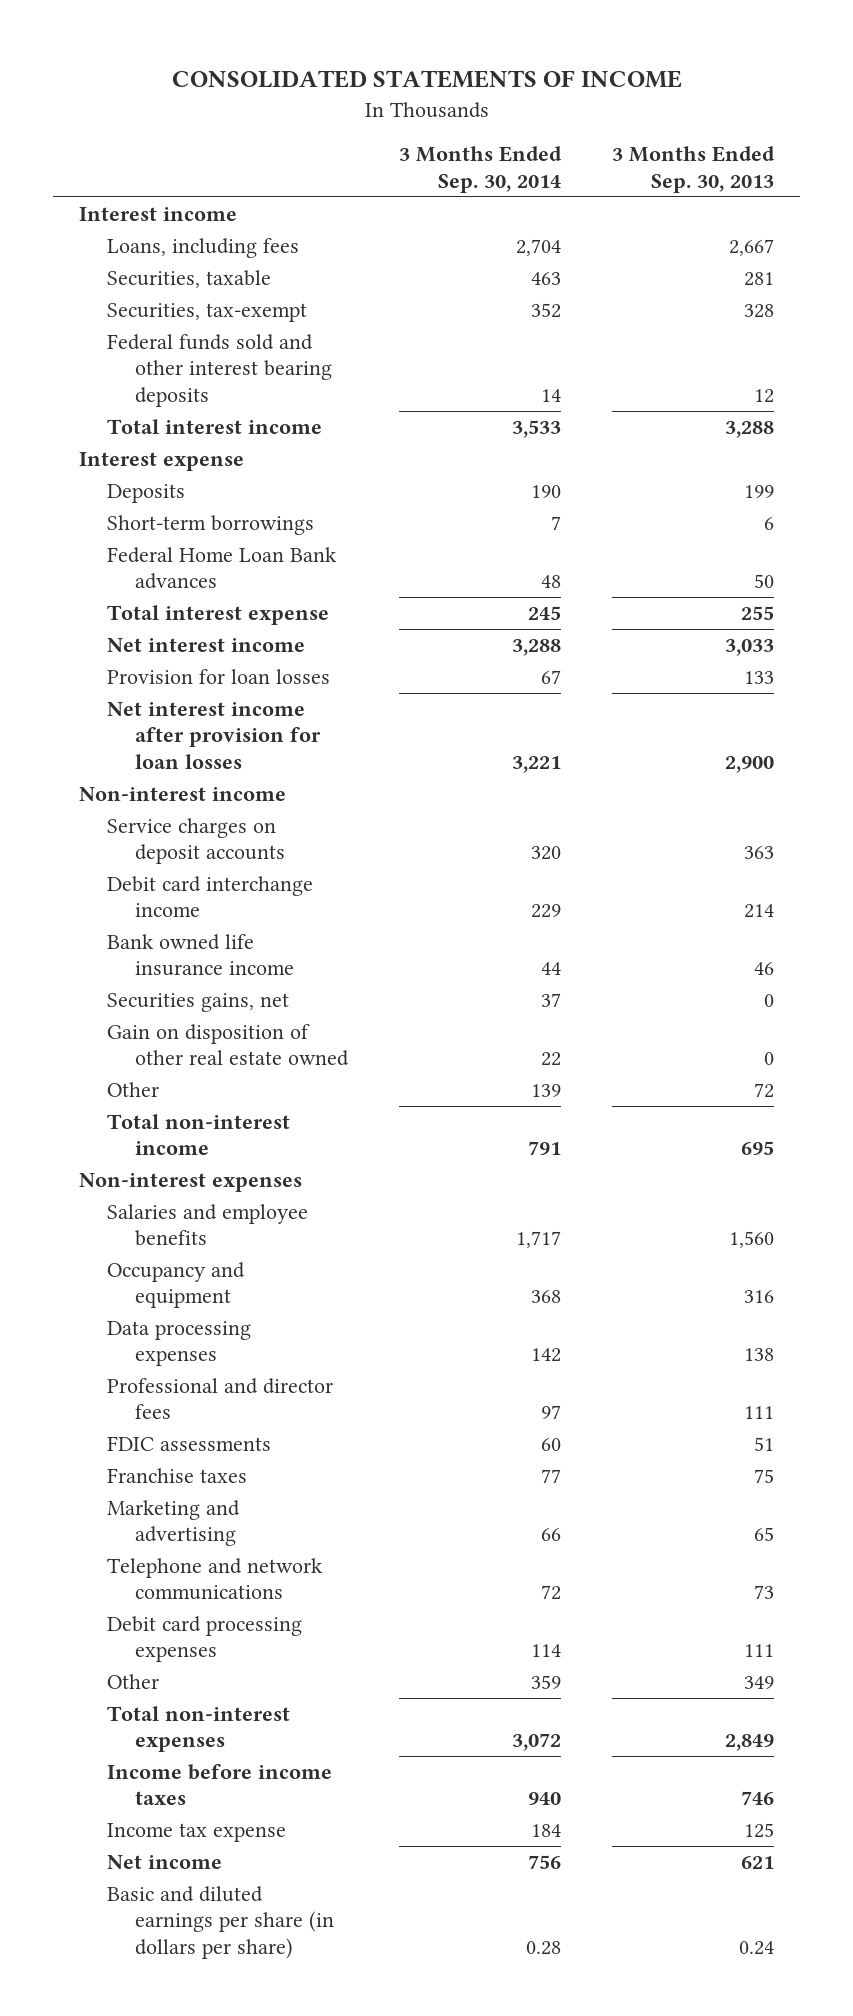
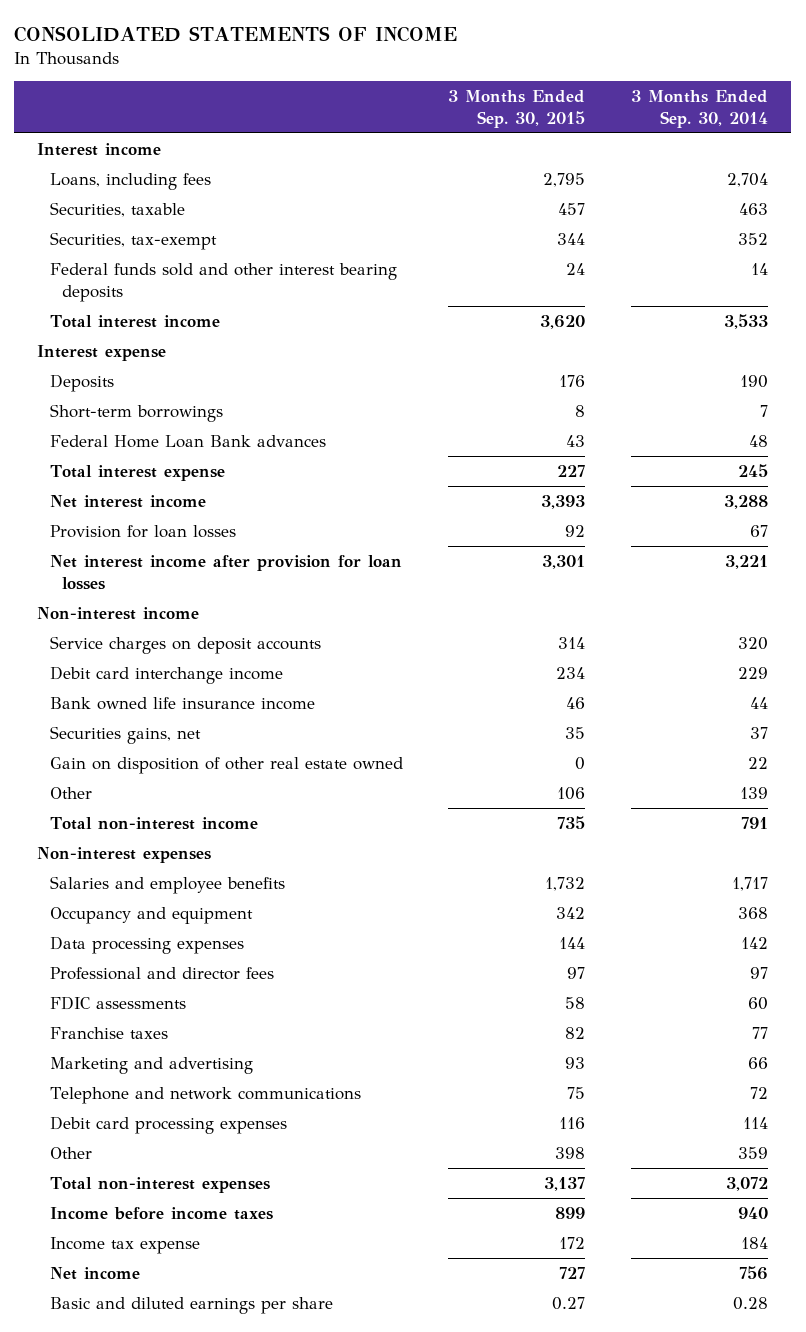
- | 3 Months Ended Sep. 30, 2014 | 3 Months Ended Sep. 30, 2013
+ | 3 Months Ended Sep. 30, 2015 | 3 Months Ended Sep. 30, 2014
- Basic and diluted earnings per share (in dollars per share) | 0.28 | 0.24
+ Basic and diluted earnings per share | 0.27 | 0.28

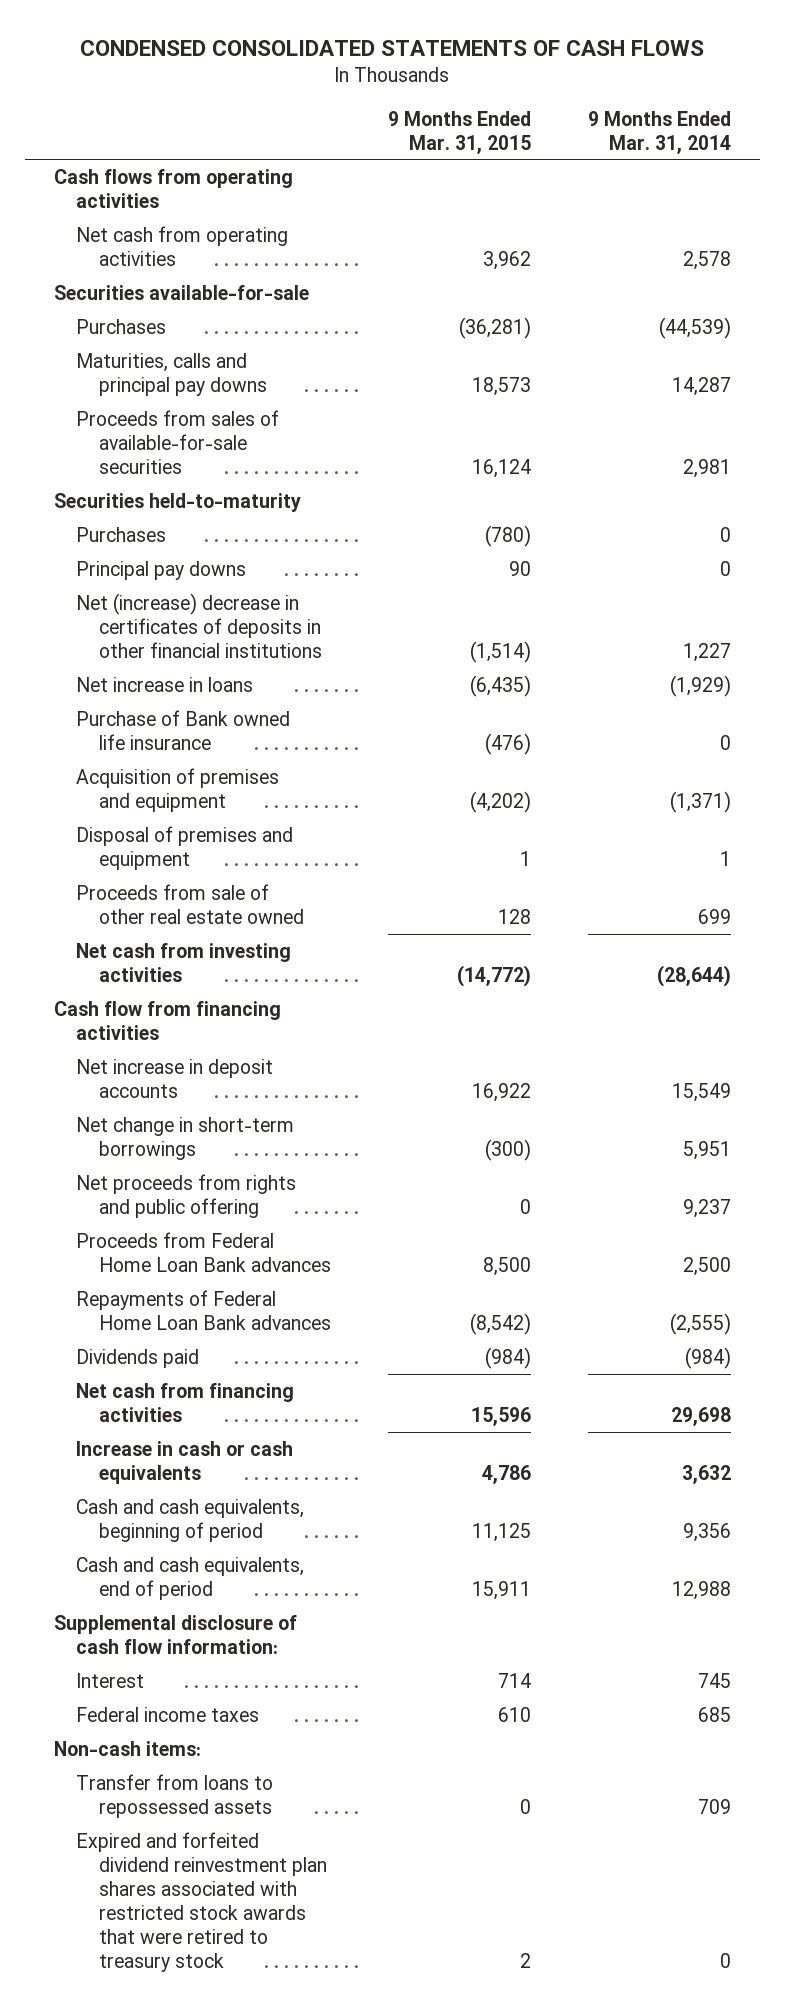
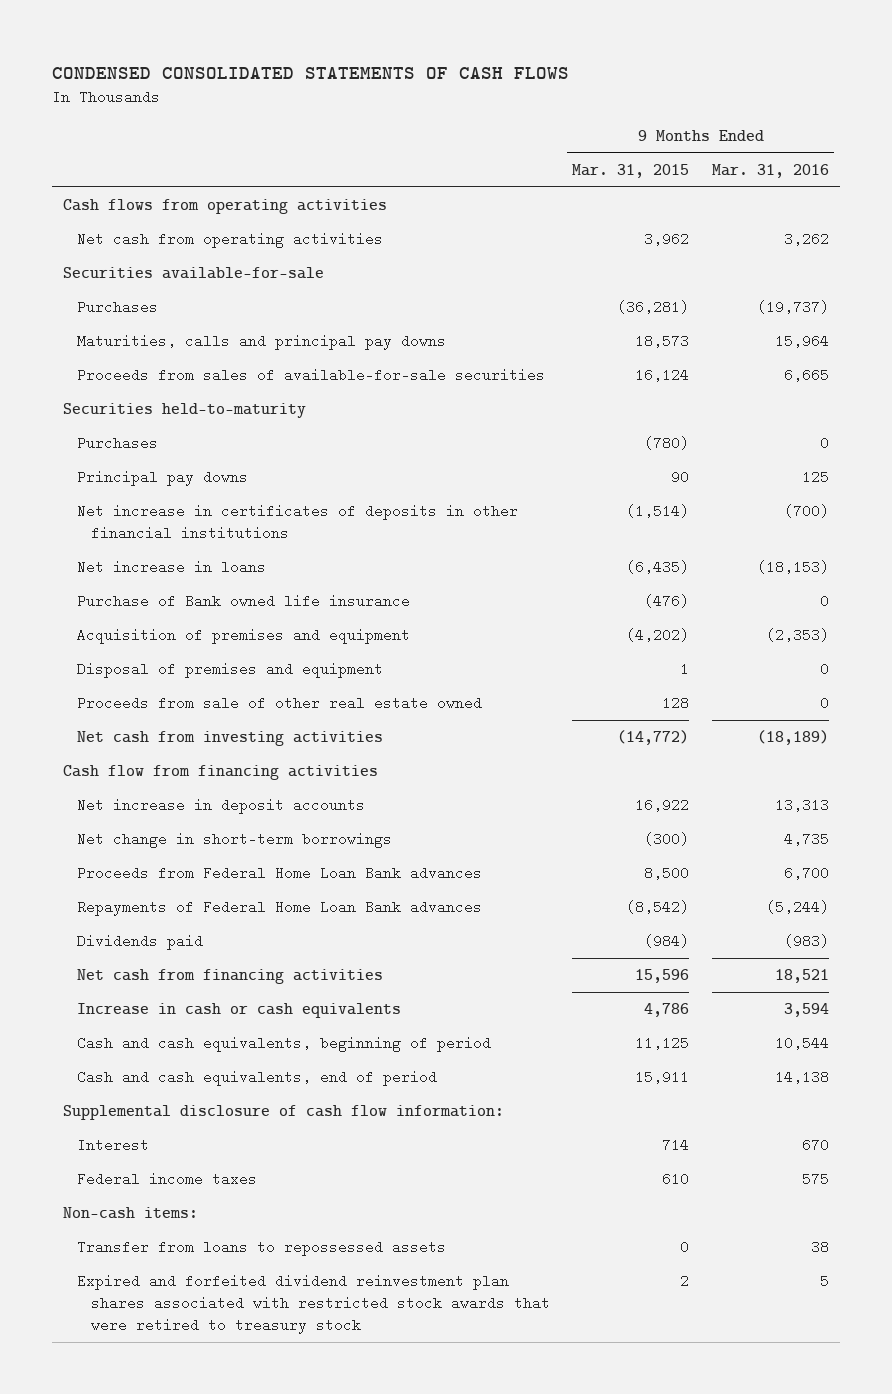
- | 9 Months Ended Mar. 31, 2015 | 9 Months Ended Mar. 31, 2014
+ | 9 Months Ended Mar. 31, 2015 | 9 Months Ended Mar. 31, 2016
- Net (increase) decrease in certificates of deposits in other financial institutions | (1,514) | 1,227
+ Net increase in certificates of deposits in other financial institutions | (1,514) | (700)
- Net proceeds from rights and public offering | 0 | 9,237

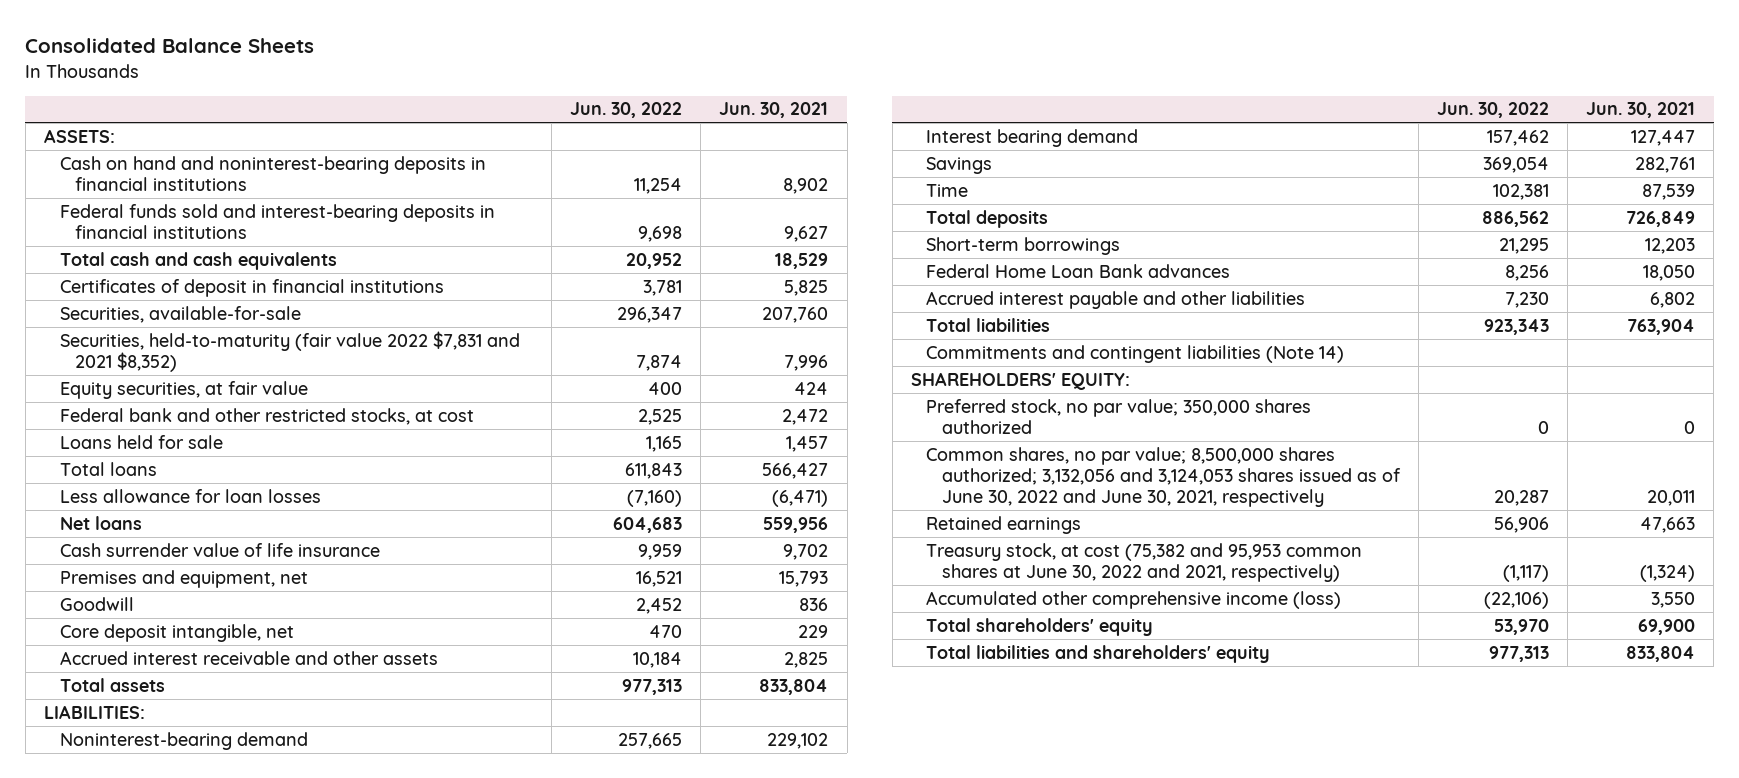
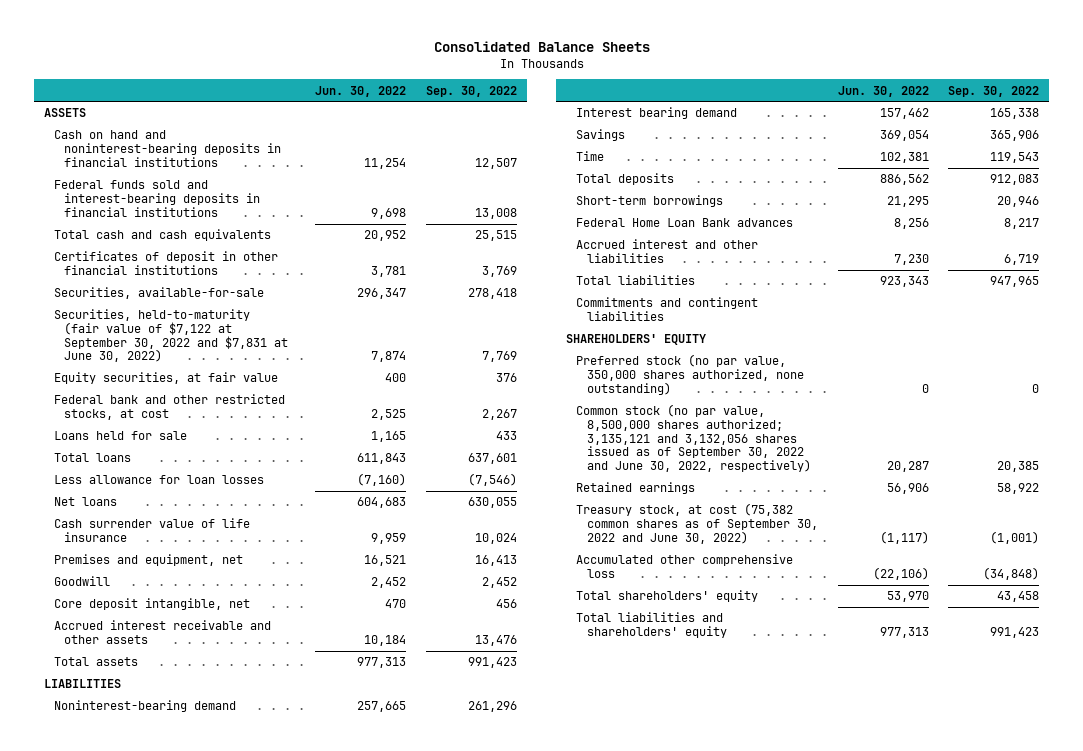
- | Jun. 30, 2022 | Jun. 30, 2021
+ | Jun. 30, 2022 | Sep. 30, 2022
- ASSETS:
+ ASSETS
- Certificates of deposit in financial institutions | 3,781 | 5,825
+ Certificates of deposit in other financial institutions | 3,781 | 3,769
- Securities, held-to-maturity (fair value 2022 $7,831 and 2021 $8,352) | 7,874 | 7,996
+ Securities, held-to-maturity (fair value of $7,122 at September 30, 2022 and $7,831 at June 30, 2022) | 7,874 | 7,769
- LIABILITIES:
+ LIABILITIES
- Accrued interest payable and other liabilities | 7,230 | 6,802
+ Accrued interest and other liabilities | 7,230 | 6,719
- Commitments and contingent liabilities (Note 14)
- SHAREHOLDERS' EQUITY:
- Preferred stock, no par value; 350,000 shares authorized | 0 | 0
- Common shares, no par value; 8,500,000 shares authorized; 3,132,056 and 3,124,053 shares issued as of June 30, 2022 and June 30, 2021, respectively | 20,287 | 20,011
+ Commitments and contingent liabilities
+ SHAREHOLDERS' EQUITY
+ Preferred stock (no par value, 350,000 shares authorized, none outstanding) | 0 | 0
+ Common stock (no par value, 8,500,000 shares authorized; 3,135,121 and 3,132,056 shares issued as of September 30, 2022 and June 30, 2022, respectively) | 20,287 | 20,385
- Treasury stock, at cost (75,382 and 95,953 common shares at June 30, 2022 and 2021, respectively) | (1,117) | (1,324)
- Accumulated other comprehensive income (loss) | (22,106) | 3,550
+ Treasury stock, at cost (75,382 common shares as of September 30, 2022 and June 30, 2022) | (1,117) | (1,001)
+ Accumulated other comprehensive loss | (22,106) | (34,848)

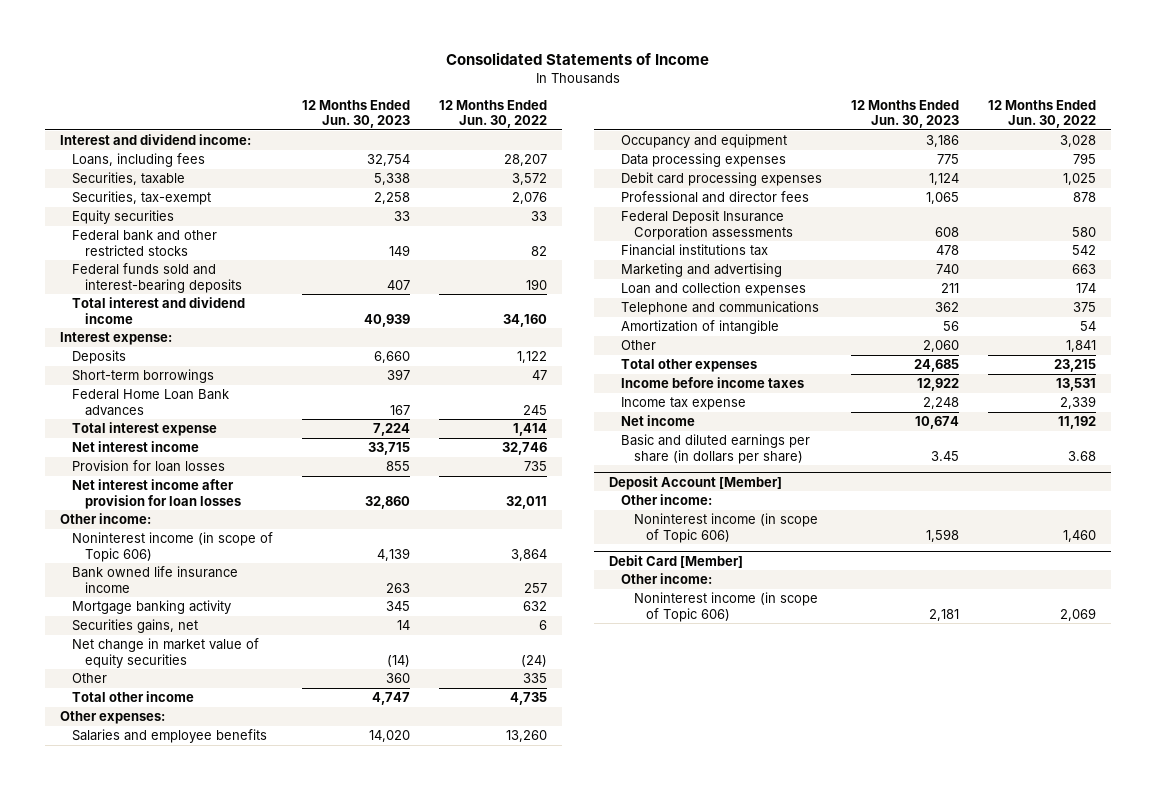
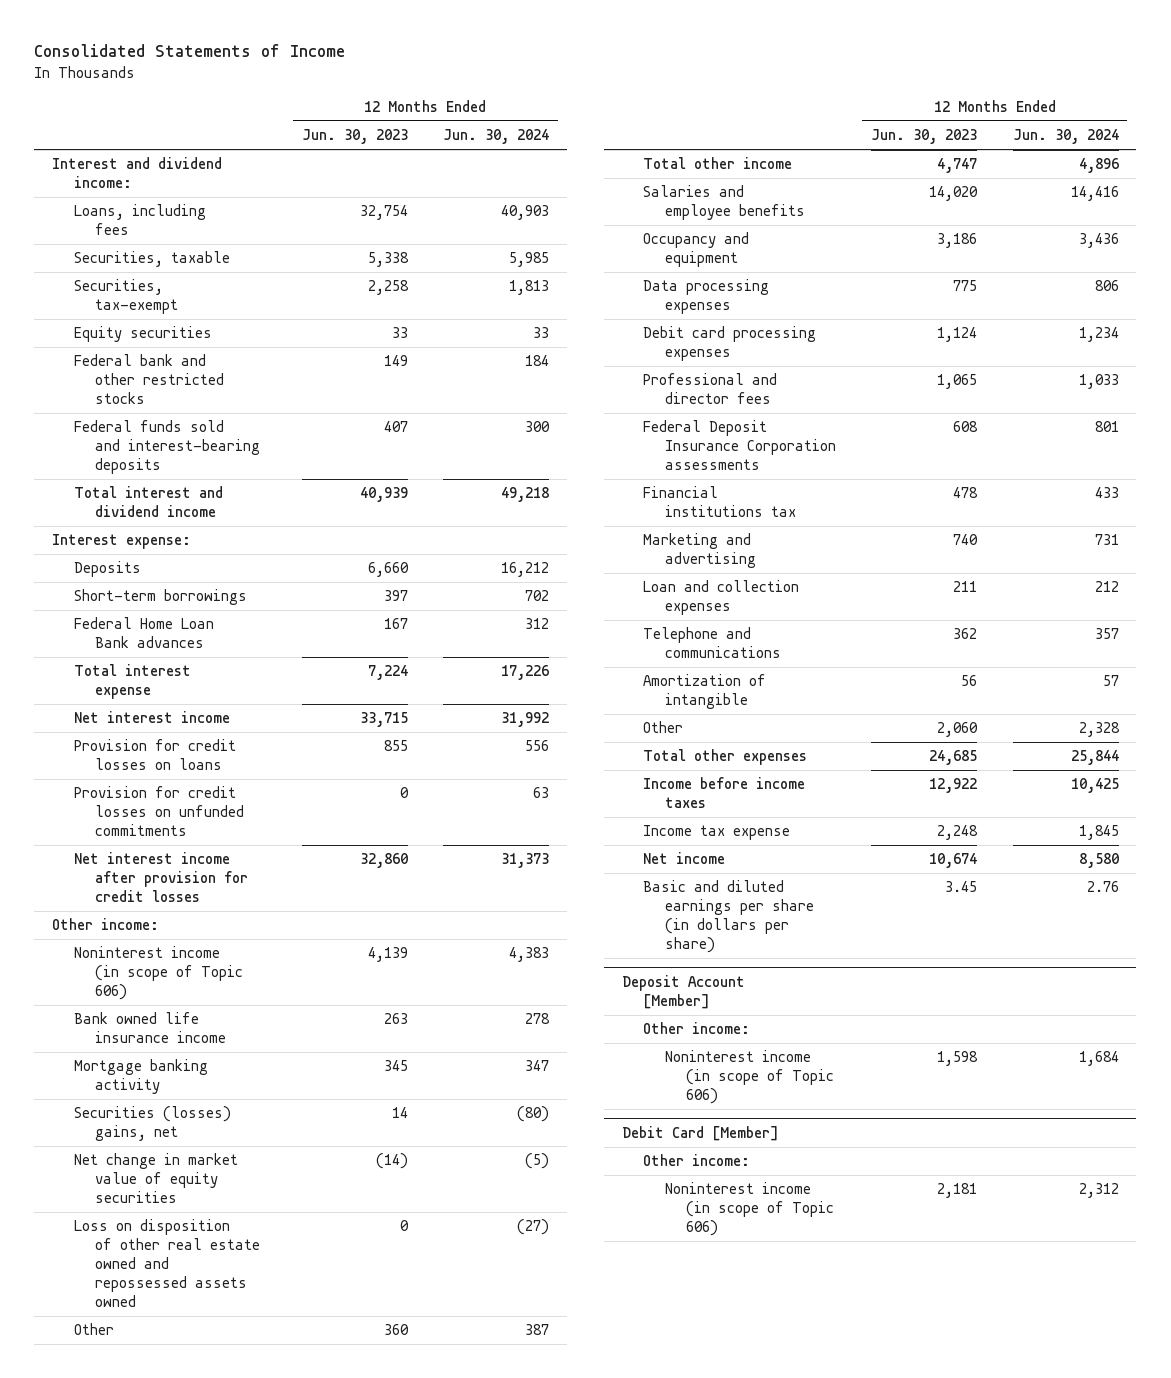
- | 12 Months Ended Jun. 30, 2023 | 12 Months Ended Jun. 30, 2022
+ | 12 Months Ended Jun. 30, 2023 | 12 Months Ended Jun. 30, 2024
- Provision for loan losses | 855 | 735
- Net interest income after provision for loan losses | 32,860 | 32,011
+ Provision for credit losses on loans | 855 | 556
+ Provision for credit losses on unfunded commitments | 0 | 63
+ Net interest income after provision for credit losses | 32,860 | 31,373
- Securities gains, net | 14 | 6
+ Securities (losses) gains, net | 14 | (80)
+ Loss on disposition of other real estate owned and repossessed assets owned | 0 | (27)
- Other expenses:

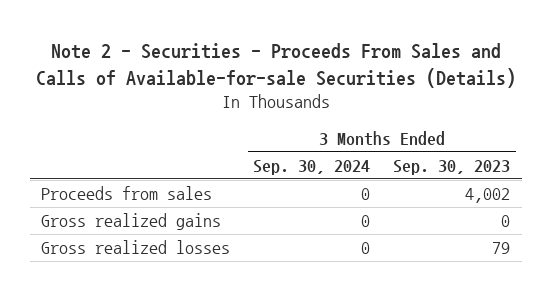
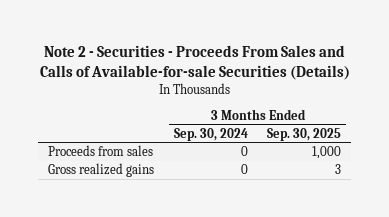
- | 3 Months Ended Sep. 30, 2024 | 3 Months Ended Sep. 30, 2023
+ | 3 Months Ended Sep. 30, 2024 | 3 Months Ended Sep. 30, 2025
- Gross realized losses | 0 | 79

